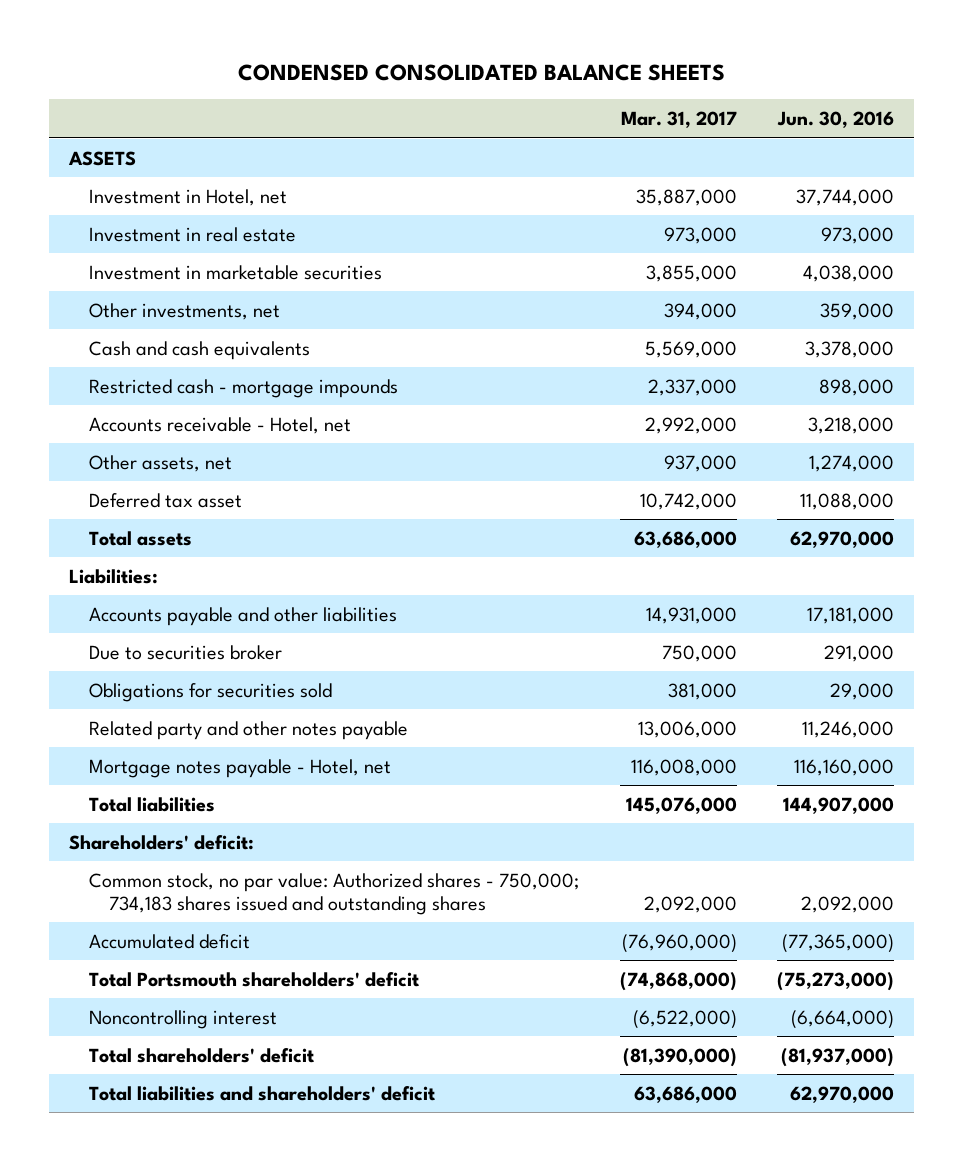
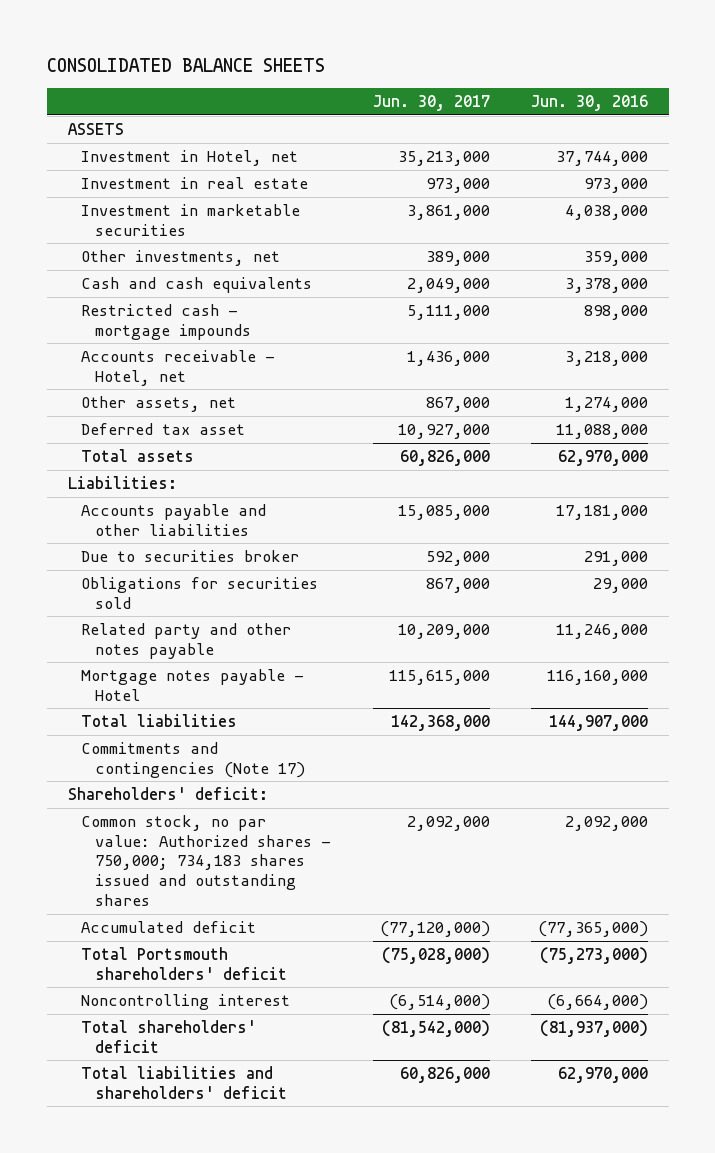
- CONDENSED CONSOLIDATED BALANCE SHEETS
+ CONSOLIDATED BALANCE SHEETS
- | Mar. 31, 2017 | Jun. 30, 2016
+ | Jun. 30, 2017 | Jun. 30, 2016
- Mortgage notes payable - Hotel, net | 116,008,000 | 116,160,000
+ Mortgage notes payable - Hotel | 115,615,000 | 116,160,000
+ Commitments and contingencies (Note 17)

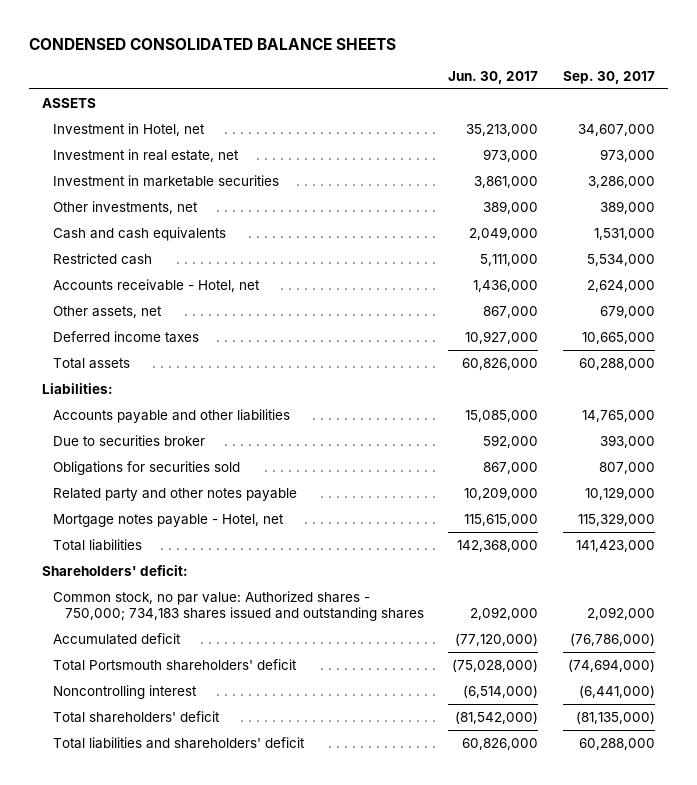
- CONSOLIDATED BALANCE SHEETS
+ CONDENSED CONSOLIDATED BALANCE SHEETS
- | Jun. 30, 2017 | Jun. 30, 2016
+ | Jun. 30, 2017 | Sep. 30, 2017
- Investment in real estate | 973,000 | 973,000
+ Investment in real estate, net | 973,000 | 973,000
- Restricted cash - mortgage impounds | 5,111,000 | 898,000
+ Restricted cash | 5,111,000 | 5,534,000
- Deferred tax asset | 10,927,000 | 11,088,000
+ Deferred income taxes | 10,927,000 | 10,665,000
- Mortgage notes payable - Hotel | 115,615,000 | 116,160,000
+ Mortgage notes payable - Hotel, net | 115,615,000 | 115,329,000
- Commitments and contingencies (Note 17)

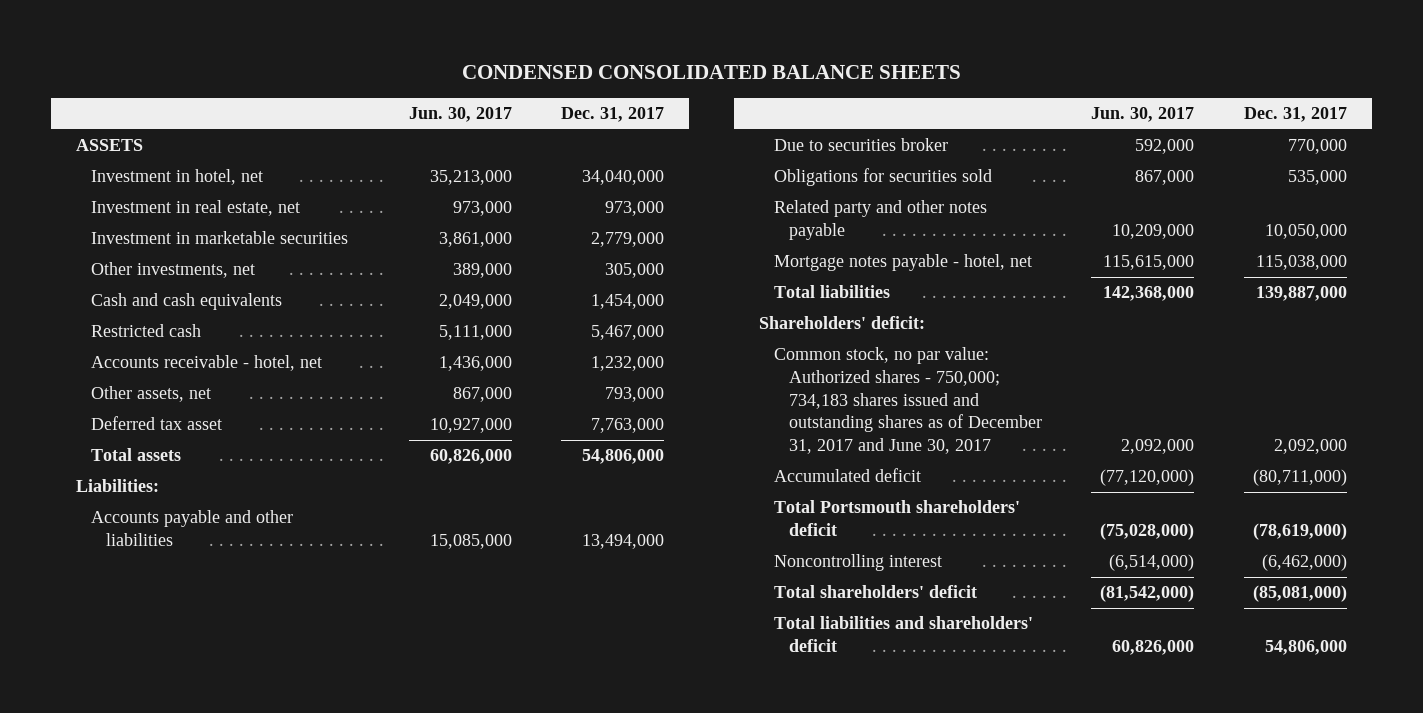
- | Jun. 30, 2017 | Sep. 30, 2017
+ | Jun. 30, 2017 | Dec. 31, 2017
- Investment in Hotel, net | 35,213,000 | 34,607,000
+ Investment in hotel, net | 35,213,000 | 34,040,000
- Accounts receivable - Hotel, net | 1,436,000 | 2,624,000
+ Accounts receivable - hotel, net | 1,436,000 | 1,232,000
- Deferred income taxes | 10,927,000 | 10,665,000
+ Deferred tax asset | 10,927,000 | 7,763,000
- Mortgage notes payable - Hotel, net | 115,615,000 | 115,329,000
+ Mortgage notes payable - hotel, net | 115,615,000 | 115,038,000
- Common stock, no par value: Authorized shares - 750,000; 734,183 shares issued and outstanding shares | 2,092,000 | 2,092,000
+ Common stock, no par value: Authorized shares - 750,000; 734,183 shares issued and outstanding shares as of December 31, 2017 and June 30, 2017 | 2,092,000 | 2,092,000

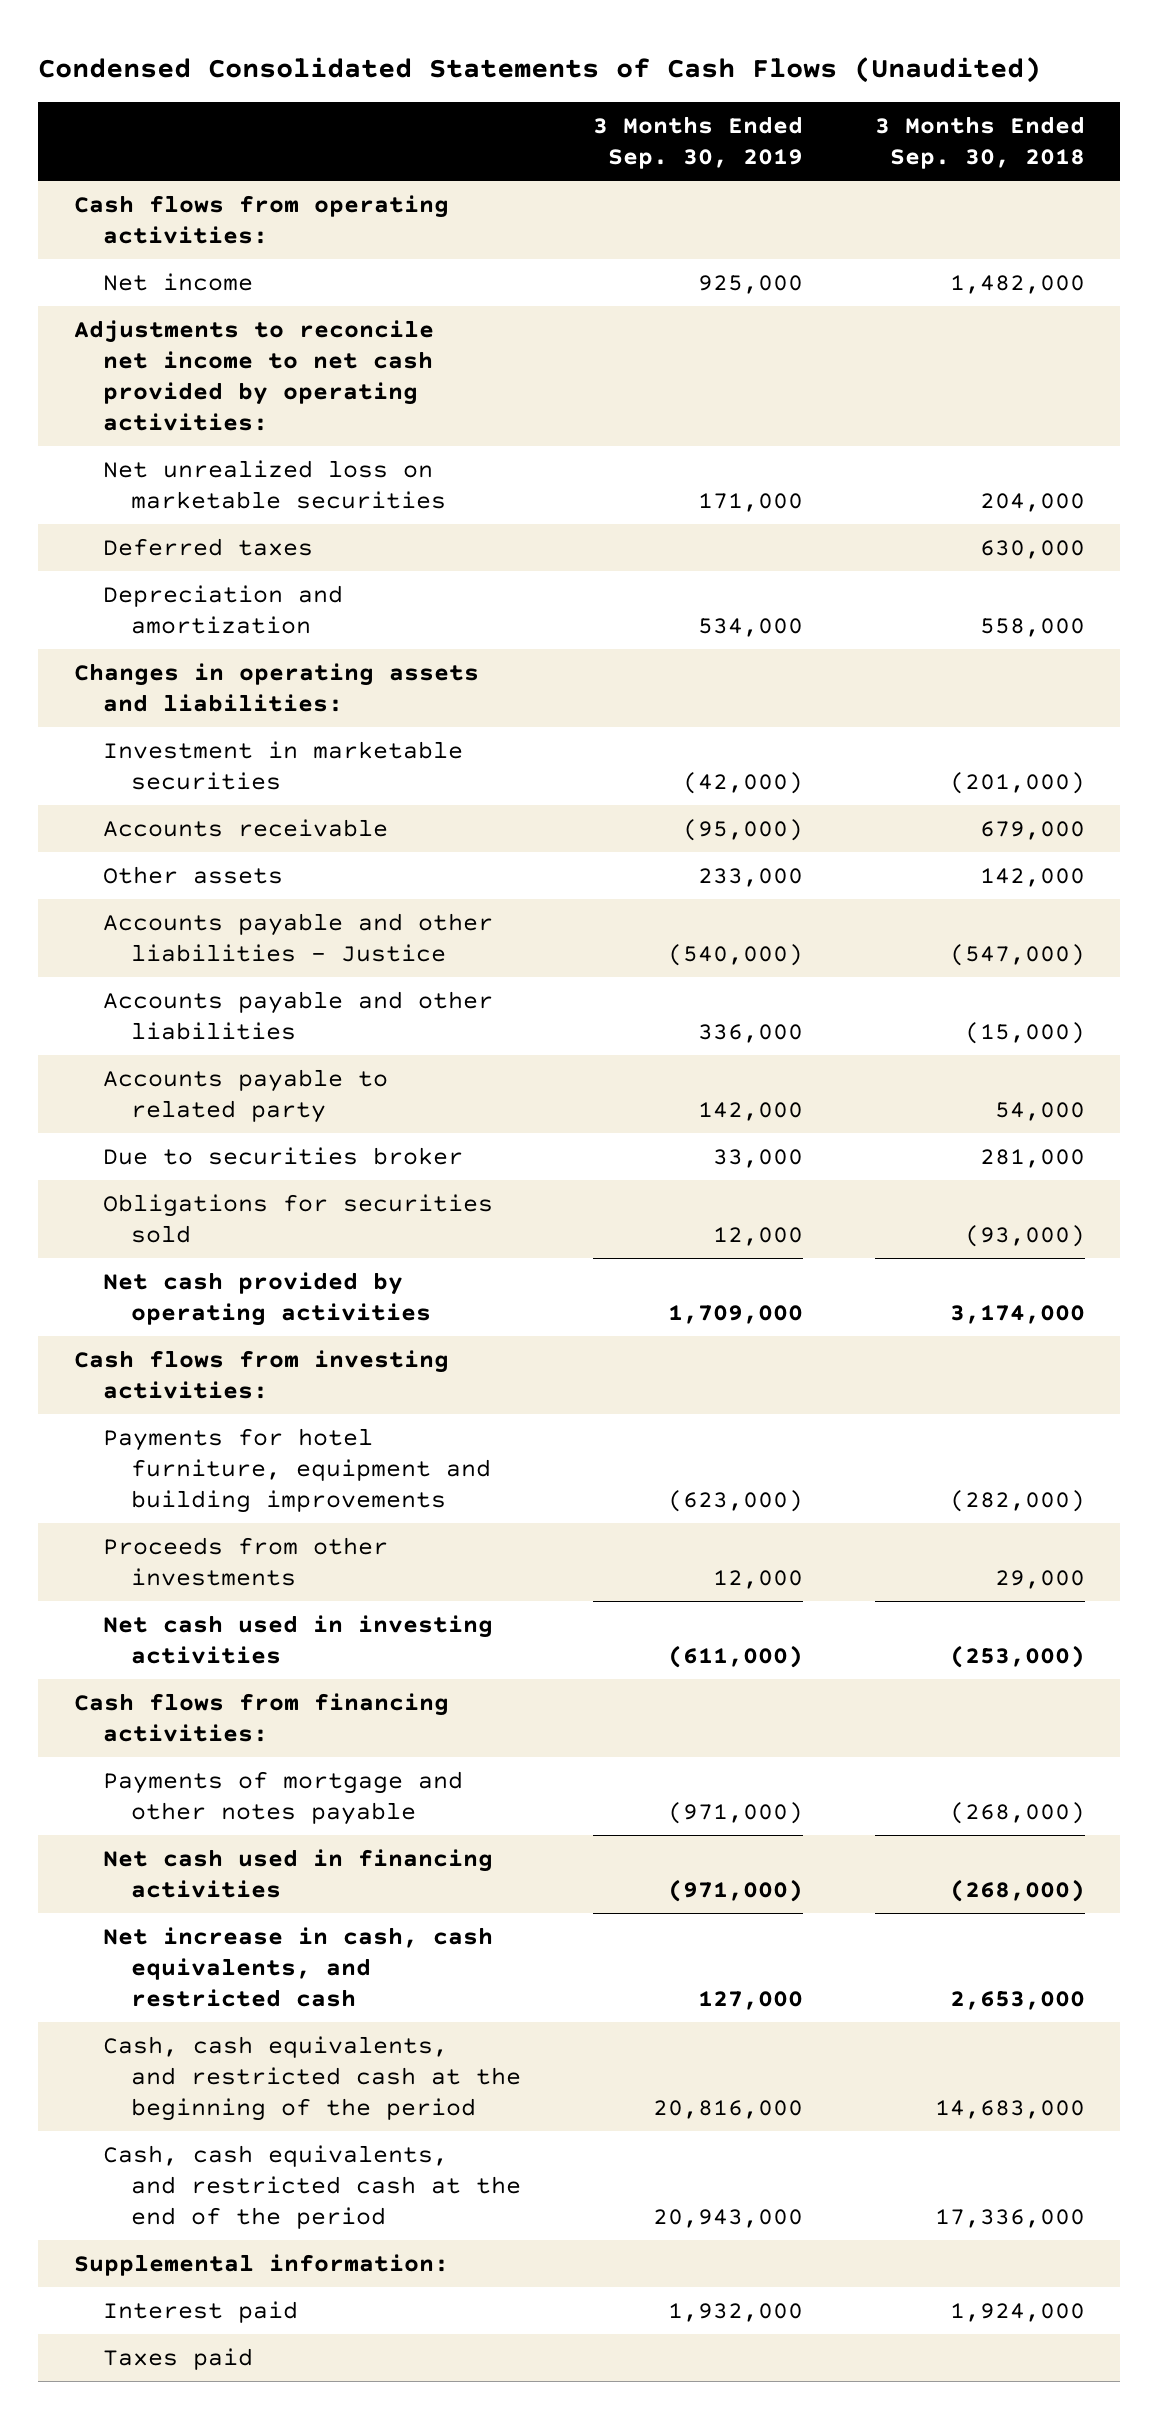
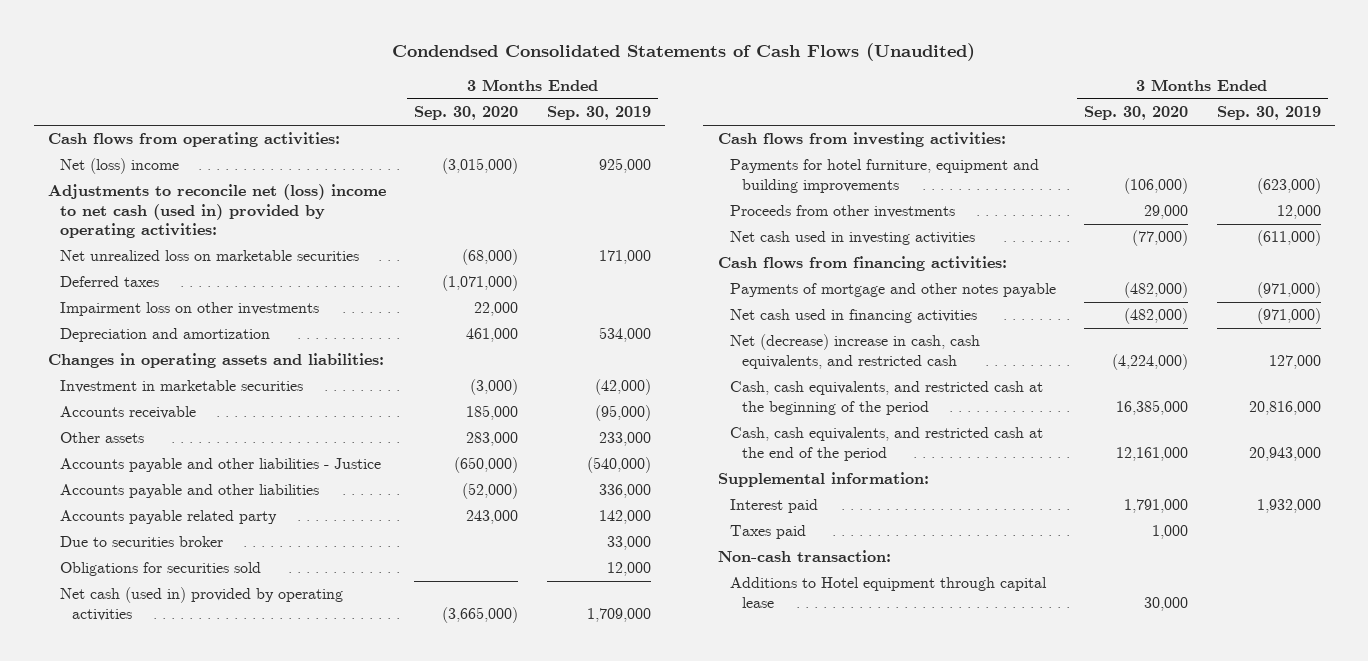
- Condensed Consolidated Statements of Cash Flows (Unaudited)
+ Condendsed Consolidated Statements of Cash Flows (Unaudited)
- | 3 Months Ended Sep. 30, 2019 | 3 Months Ended Sep. 30, 2018
+ | 3 Months Ended Sep. 30, 2020 | 3 Months Ended Sep. 30, 2019
- Net income | 925,000 | 1,482,000
- Adjustments to reconcile net income to net cash provided by operating activities:
+ Net (loss) income | (3,015,000) | 925,000
+ Adjustments to reconcile net (loss) income to net cash (used in) provided by operating activities:
+ Impairment loss on other investments | 22,000 |
- Accounts payable to related party | 142,000 | 54,000
+ Accounts payable related party | 243,000 | 142,000
- Net cash provided by operating activities | 1,709,000 | 3,174,000
+ Net cash (used in) provided by operating activities | (3,665,000) | 1,709,000
- Net increase in cash, cash equivalents, and restricted cash | 127,000 | 2,653,000
+ Net (decrease) increase in cash, cash equivalents, and restricted cash | (4,224,000) | 127,000
+ Non-cash transaction:
+ Additions to Hotel equipment through capital lease | 30,000 |

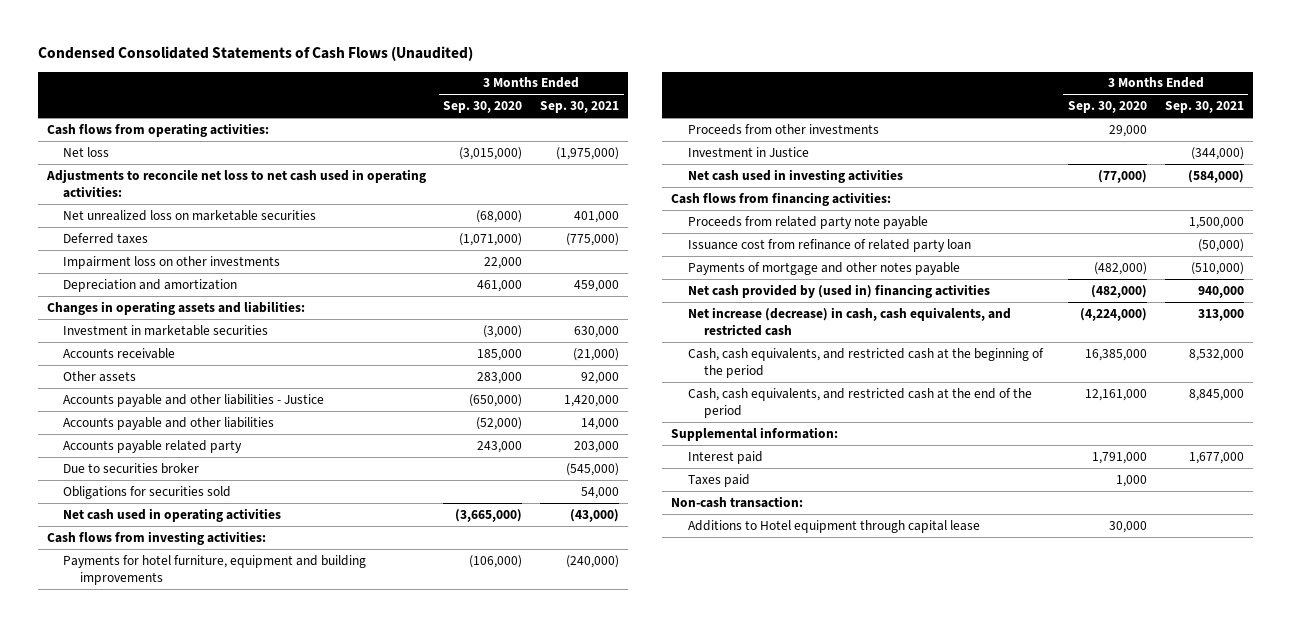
- Condendsed Consolidated Statements of Cash Flows (Unaudited)
+ Condensed Consolidated Statements of Cash Flows (Unaudited)
- | 3 Months Ended Sep. 30, 2020 | 3 Months Ended Sep. 30, 2019
+ | 3 Months Ended Sep. 30, 2020 | 3 Months Ended Sep. 30, 2021
- Net (loss) income | (3,015,000) | 925,000
- Adjustments to reconcile net (loss) income to net cash (used in) provided by operating activities:
+ Net loss | (3,015,000) | (1,975,000)
+ Adjustments to reconcile net loss to net cash used in operating activities:
- Net cash (used in) provided by operating activities | (3,665,000) | 1,709,000
+ Net cash used in operating activities | (3,665,000) | (43,000)
+ Investment in Justice | | (344,000)
+ Proceeds from related party note payable | | 1,500,000
+ Issuance cost from refinance of related party loan | | (50,000)
- Net cash used in financing activities | (482,000) | (971,000)
- Net (decrease) increase in cash, cash equivalents, and restricted cash | (4,224,000) | 127,000
+ Net cash provided by (used in) financing activities | (482,000) | 940,000
+ Net increase (decrease) in cash, cash equivalents, and restricted cash | (4,224,000) | 313,000

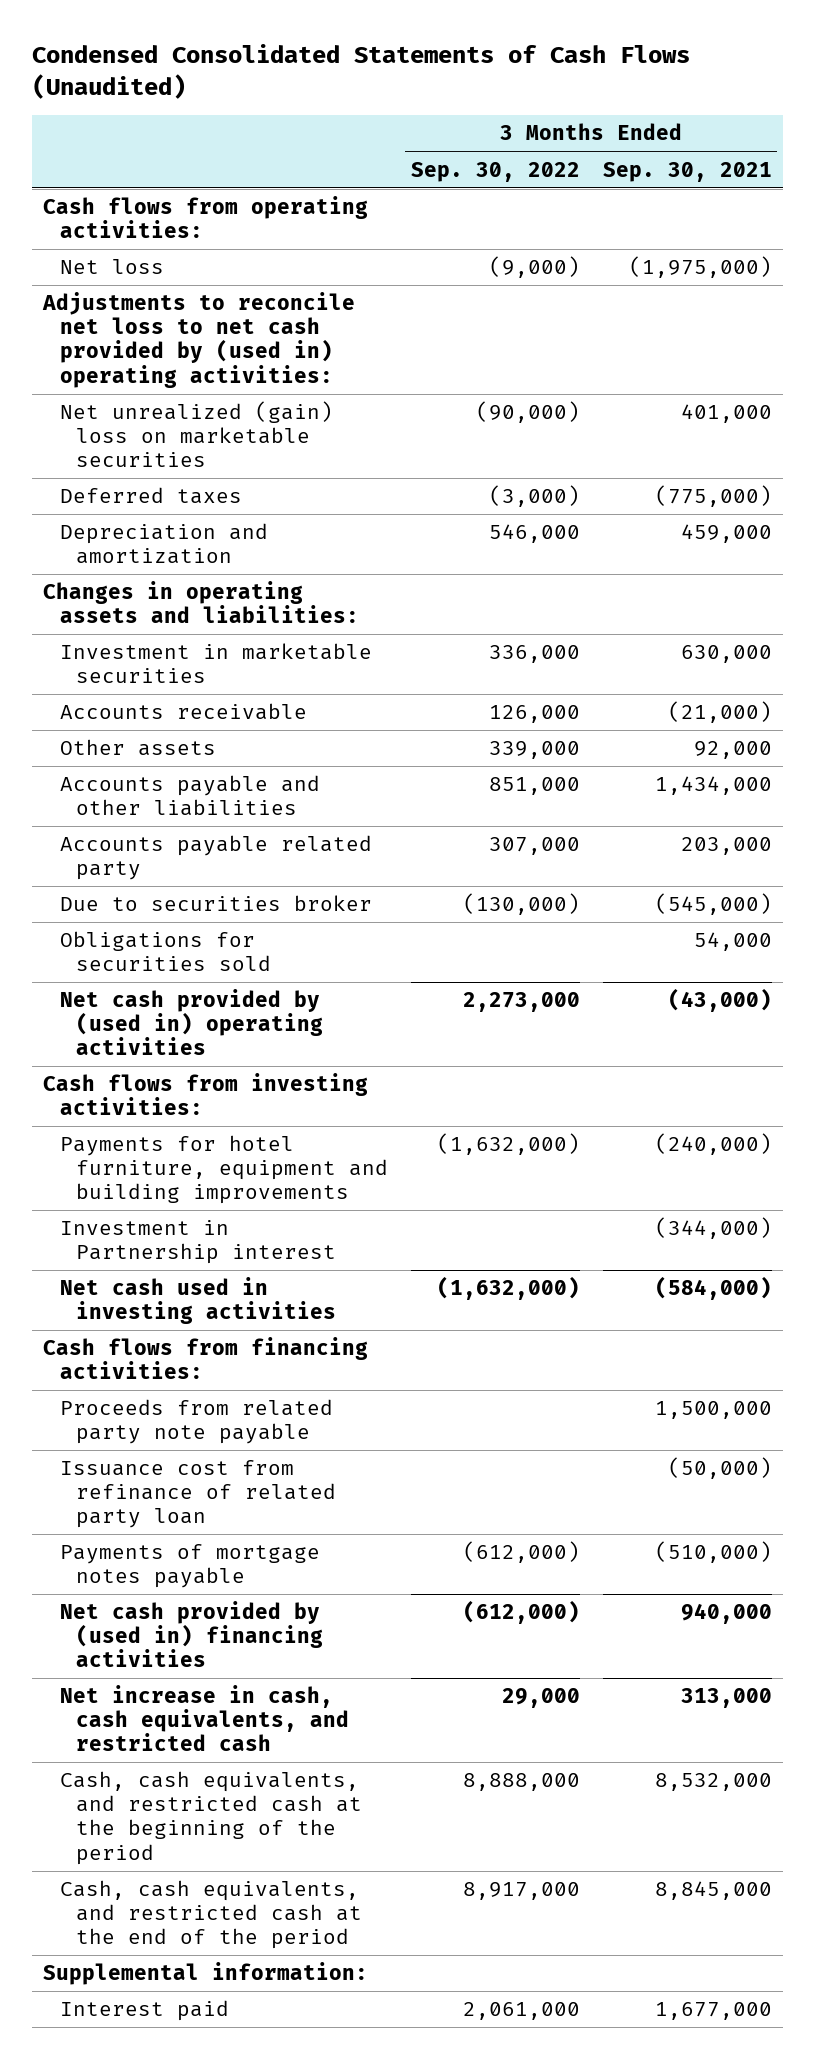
- | 3 Months Ended Sep. 30, 2020 | 3 Months Ended Sep. 30, 2021
+ | 3 Months Ended Sep. 30, 2022 | 3 Months Ended Sep. 30, 2021
- Adjustments to reconcile net loss to net cash used in operating activities:
- Net unrealized loss on marketable securities | (68,000) | 401,000
+ Adjustments to reconcile net loss to net cash provided by (used in) operating activities:
+ Net unrealized (gain) loss on marketable securities | (90,000) | 401,000
- Impairment loss on other investments | 22,000 |
- Accounts payable and other liabilities - Justice | (650,000) | 1,420,000
- Accounts payable and other liabilities | (52,000) | 14,000
+ Accounts payable and other liabilities | 851,000 | 1,434,000
- Net cash used in operating activities | (3,665,000) | (43,000)
+ Net cash provided by (used in) operating activities | 2,273,000 | (43,000)
- Proceeds from other investments | 29,000 |
- Investment in Justice | | (344,000)
+ Investment in Partnership interest | | (344,000)
- Payments of mortgage and other notes payable | (482,000) | (510,000)
+ Payments of mortgage notes payable | (612,000) | (510,000)
- Net increase (decrease) in cash, cash equivalents, and restricted cash | (4,224,000) | 313,000
+ Net increase in cash, cash equivalents, and restricted cash | 29,000 | 313,000
- Taxes paid | 1,000 |
- Non-cash transaction:
- Additions to Hotel equipment through capital lease | 30,000 |

